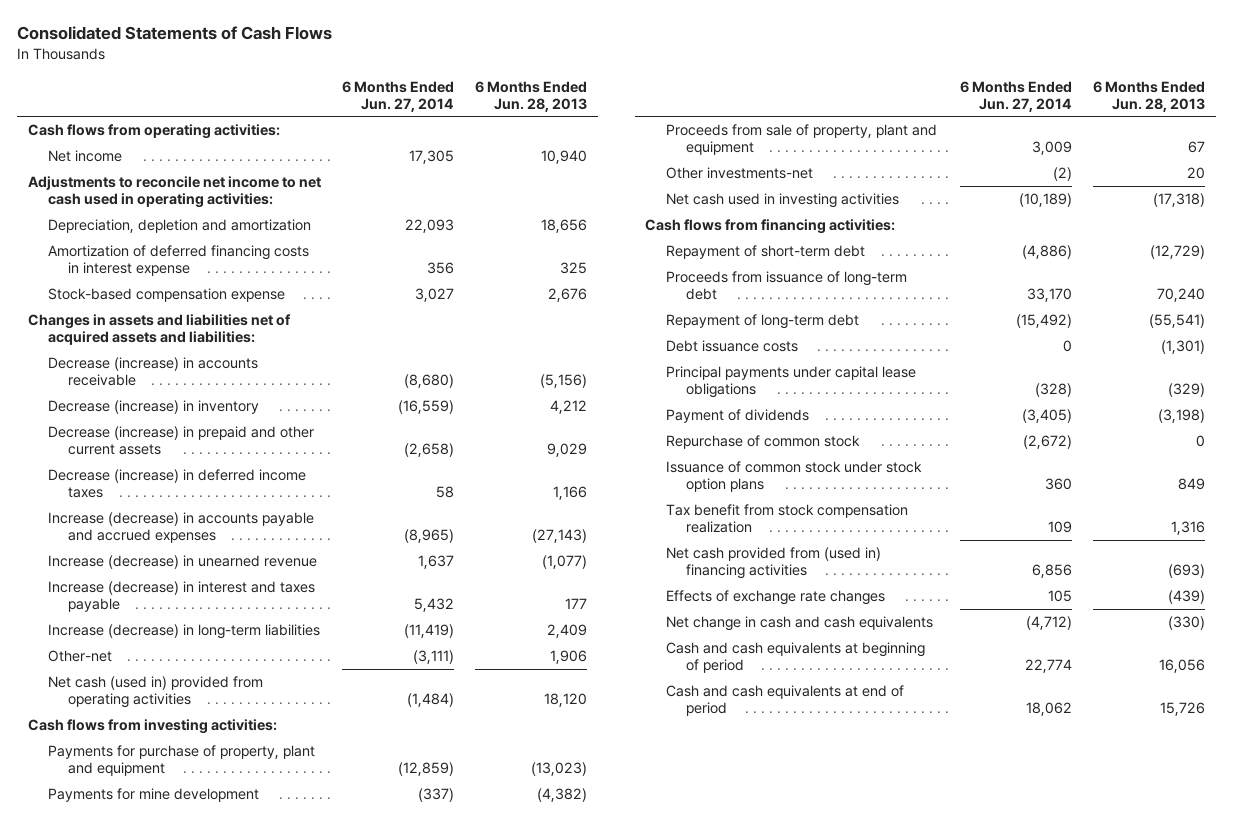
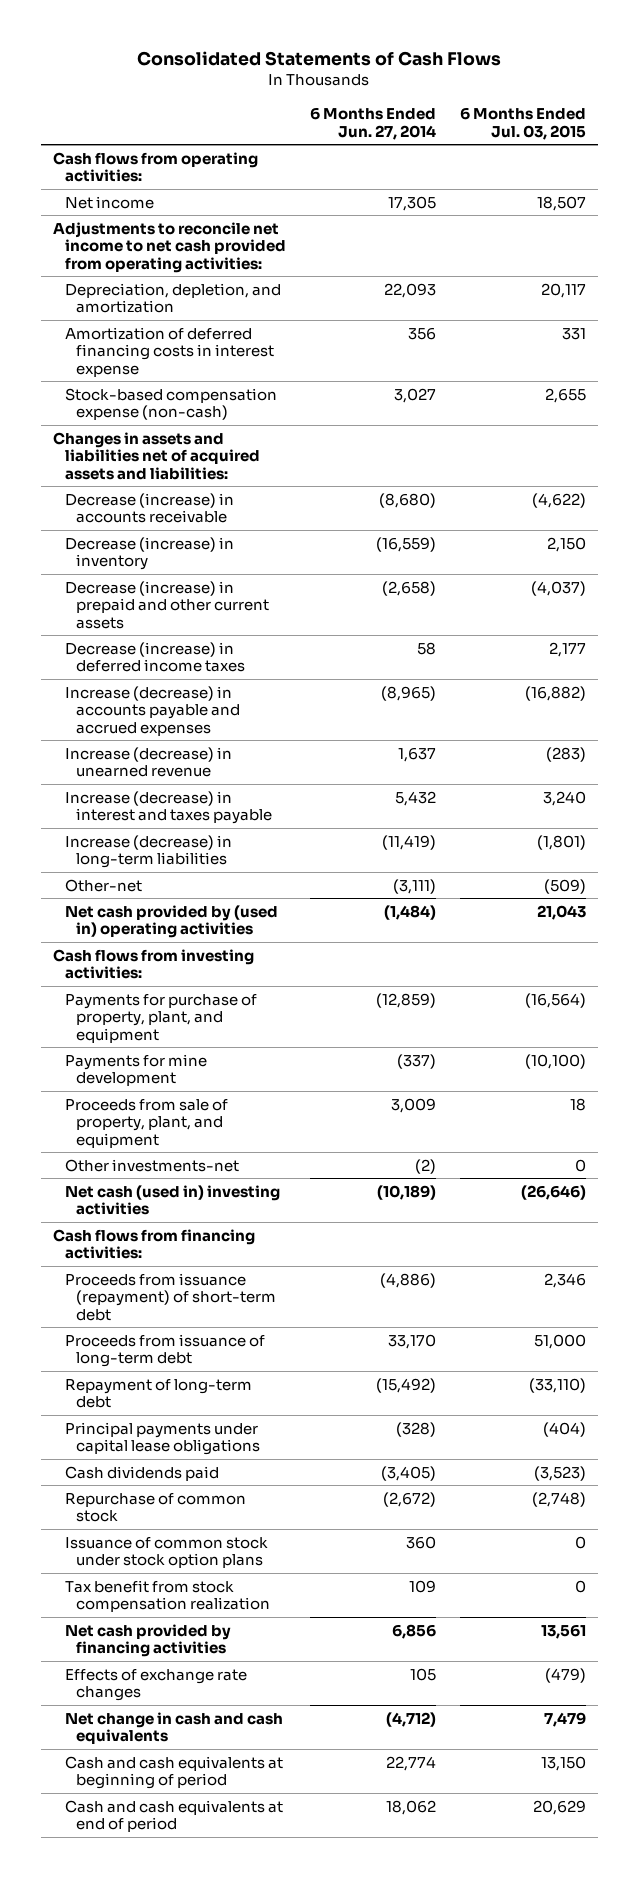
- | 6 Months Ended Jun. 27, 2014 | 6 Months Ended Jun. 28, 2013
+ | 6 Months Ended Jun. 27, 2014 | 6 Months Ended Jul. 03, 2015
- Adjustments to reconcile net income to net cash used in operating activities:
- Depreciation, depletion and amortization | 22,093 | 18,656
+ Adjustments to reconcile net income to net cash provided from operating activities:
+ Depreciation, depletion, and amortization | 22,093 | 20,117
- Stock-based compensation expense | 3,027 | 2,676
+ Stock-based compensation expense (non-cash) | 3,027 | 2,655
- Net cash (used in) provided from operating activities | (1,484) | 18,120
+ Net cash provided by (used in) operating activities | (1,484) | 21,043
- Payments for purchase of property, plant and equipment | (12,859) | (13,023)
+ Payments for purchase of property, plant, and equipment | (12,859) | (16,564)
- Proceeds from sale of property, plant and equipment | 3,009 | 67
+ Proceeds from sale of property, plant, and equipment | 3,009 | 18
- Net cash used in investing activities | (10,189) | (17,318)
+ Net cash (used in) investing activities | (10,189) | (26,646)
- Repayment of short-term debt | (4,886) | (12,729)
+ Proceeds from issuance (repayment) of short-term debt | (4,886) | 2,346
- Debt issuance costs | 0 | (1,301)
- Payment of dividends | (3,405) | (3,198)
+ Cash dividends paid | (3,405) | (3,523)
- Net cash provided from (used in) financing activities | 6,856 | (693)
+ Net cash provided by financing activities | 6,856 | 13,561

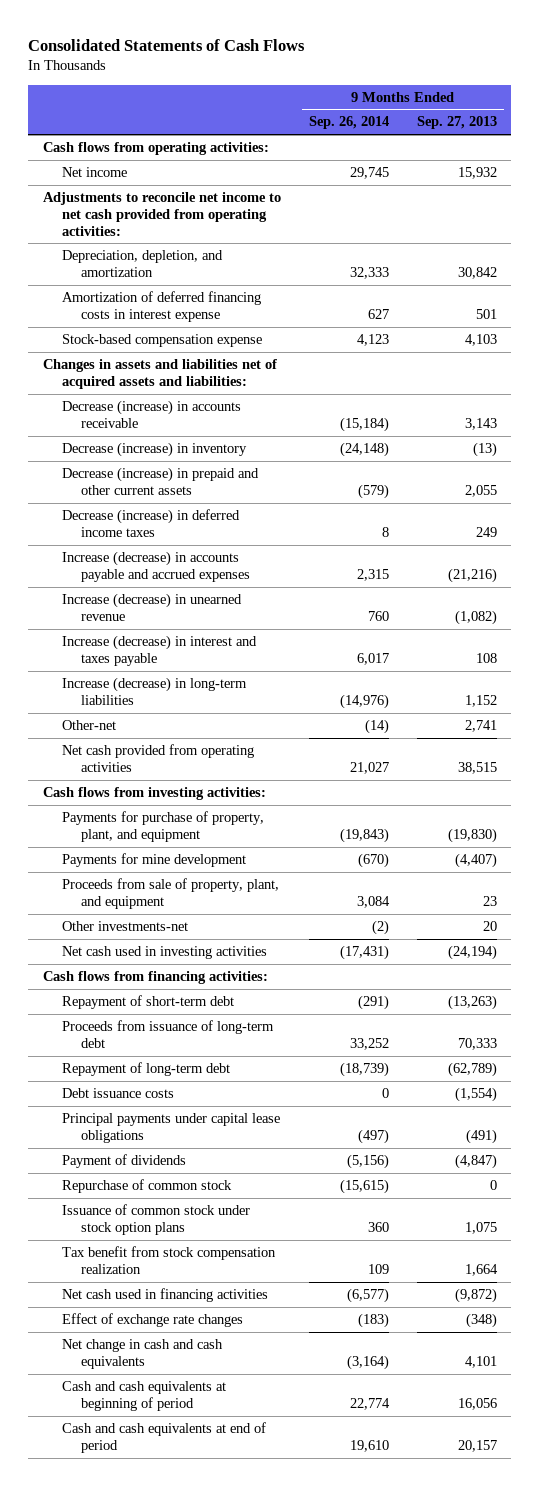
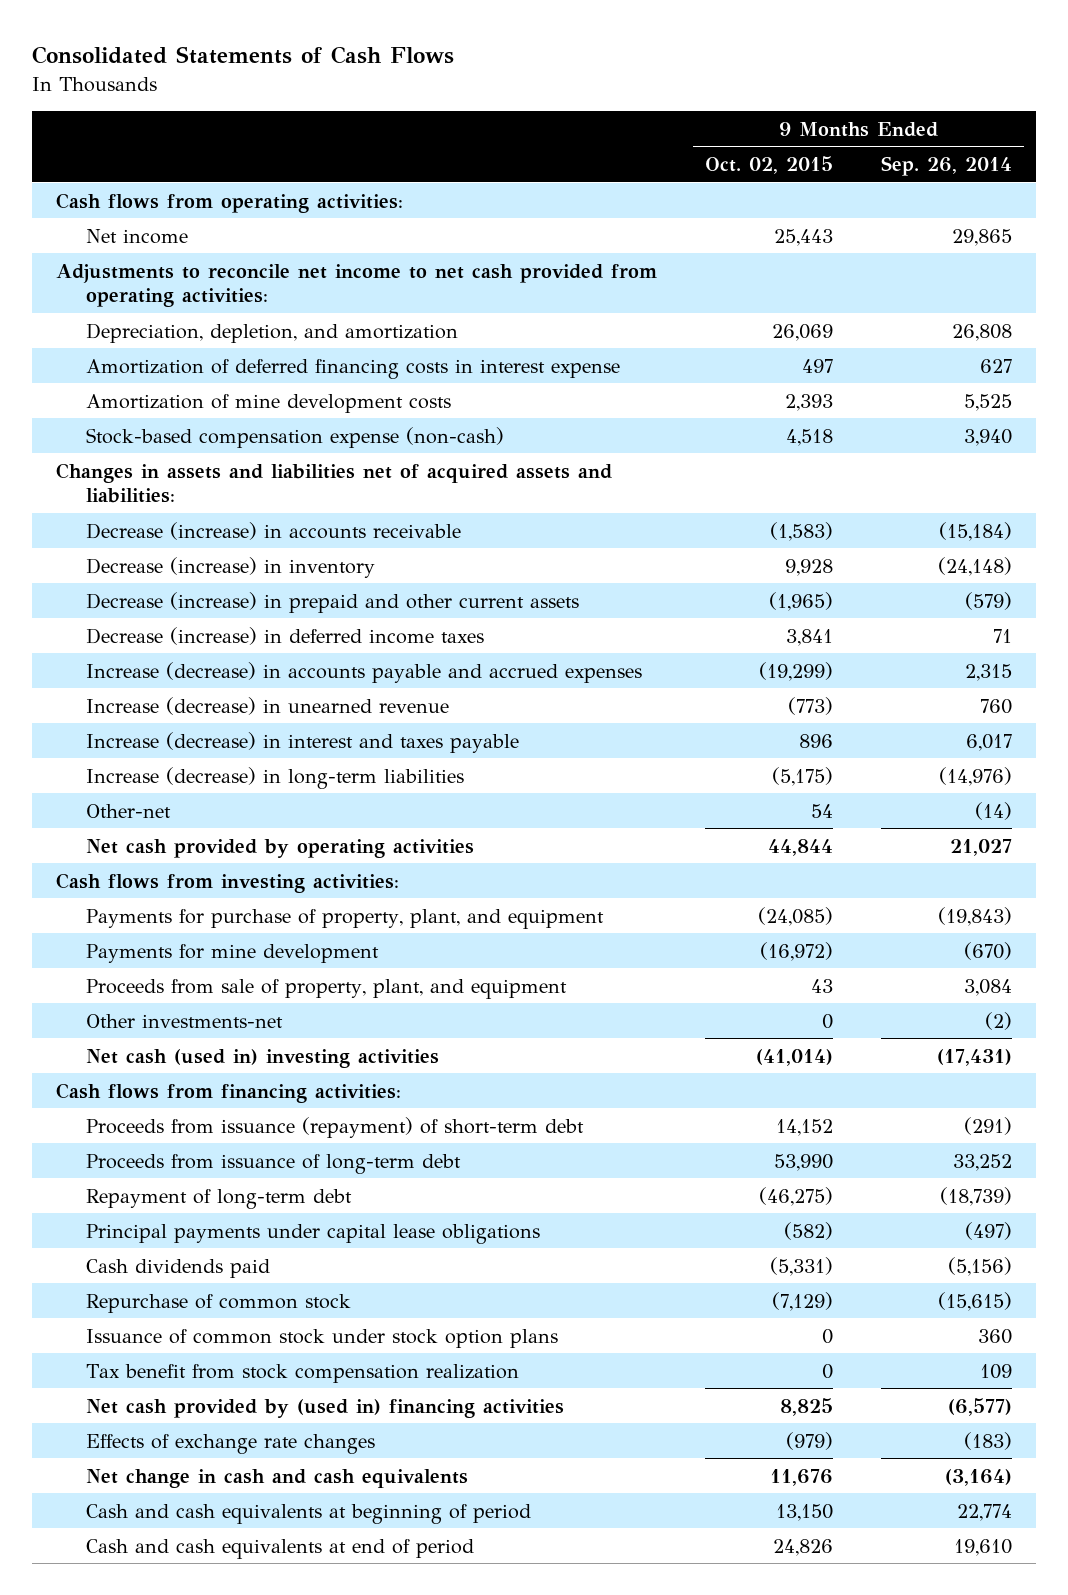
- | 9 Months Ended Sep. 26, 2014 | 9 Months Ended Sep. 27, 2013
+ | 9 Months Ended Oct. 02, 2015 | 9 Months Ended Sep. 26, 2014
- Net income | 29,745 | 15,932
+ Net income | 25,443 | 29,865
- Depreciation, depletion, and amortization | 32,333 | 30,842
+ Depreciation, depletion, and amortization | 26,069 | 26,808
- Stock-based compensation expense | 4,123 | 4,103
+ Amortization of mine development costs | 2,393 | 5,525
+ Stock-based compensation expense (non-cash) | 4,518 | 3,940
- Decrease (increase) in deferred income taxes | 8 | 249
+ Decrease (increase) in deferred income taxes | 3,841 | 71
- Net cash provided from operating activities | 21,027 | 38,515
+ Net cash provided by operating activities | 44,844 | 21,027
- Net cash used in investing activities | (17,431) | (24,194)
+ Net cash (used in) investing activities | (41,014) | (17,431)
- Repayment of short-term debt | (291) | (13,263)
+ Proceeds from issuance (repayment) of short-term debt | 14,152 | (291)
- Debt issuance costs | 0 | (1,554)
- Payment of dividends | (5,156) | (4,847)
+ Cash dividends paid | (5,331) | (5,156)
- Net cash used in financing activities | (6,577) | (9,872)
- Effect of exchange rate changes | (183) | (348)
+ Net cash provided by (used in) financing activities | 8,825 | (6,577)
+ Effects of exchange rate changes | (979) | (183)

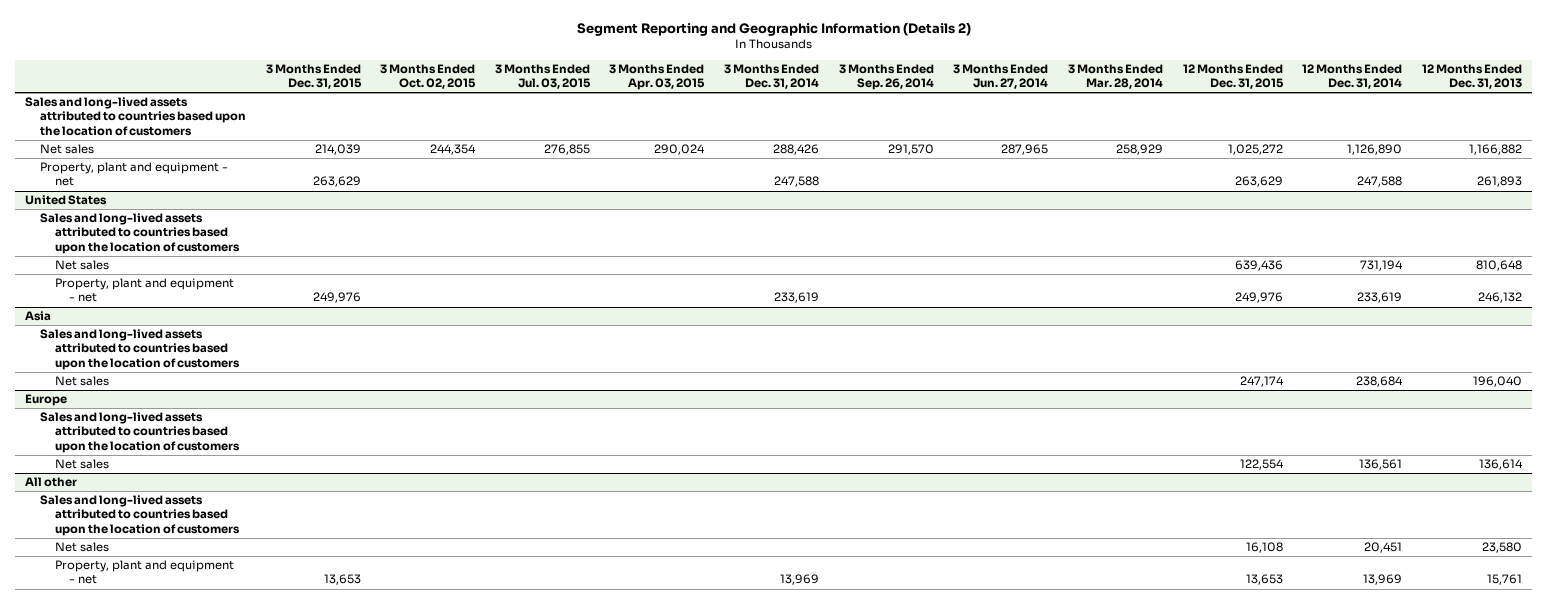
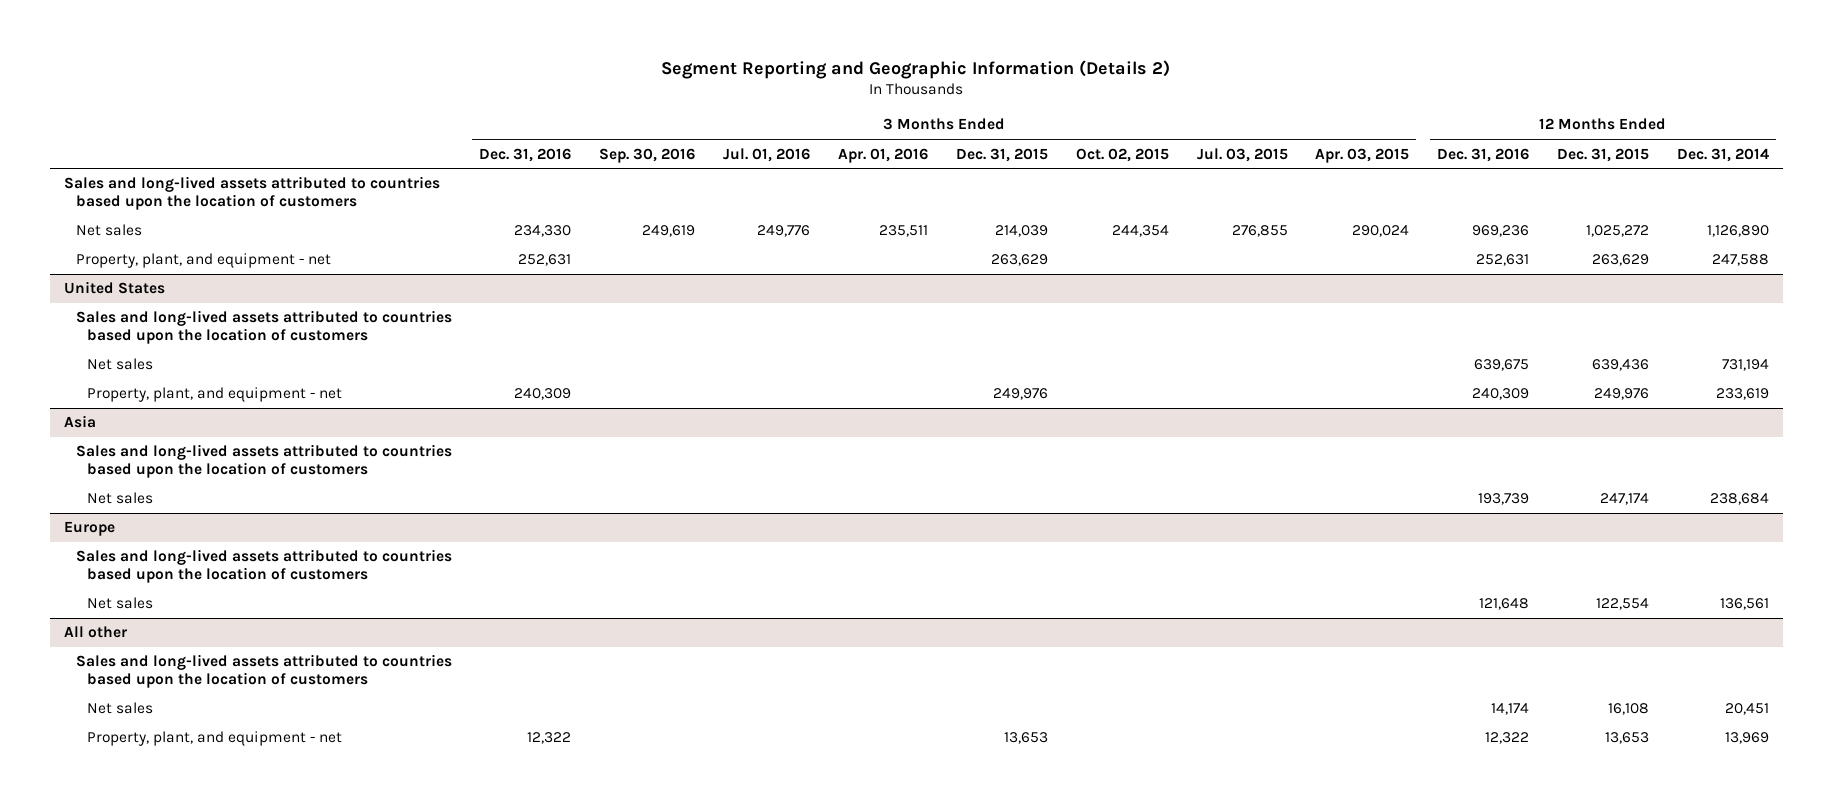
- | 3 Months Ended Dec. 31, 2015 | 3 Months Ended Oct. 02, 2015 | 3 Months Ended Jul. 03, 2015 | 3 Months Ended Apr. 03, 2015 | 3 Months Ended Dec. 31, 2014 | 3 Months Ended Sep. 26, 2014 | 3 Months Ended Jun. 27, 2014 | 3 Months Ended Mar. 28, 2014 | 12 Months Ended Dec. 31, 2015 | 12 Months Ended Dec. 31, 2014 | 12 Months Ended Dec. 31, 2013
+ | 3 Months Ended Dec. 31, 2016 | 3 Months Ended Sep. 30, 2016 | 3 Months Ended Jul. 01, 2016 | 3 Months Ended Apr. 01, 2016 | 3 Months Ended Dec. 31, 2015 | 3 Months Ended Oct. 02, 2015 | 3 Months Ended Jul. 03, 2015 | 3 Months Ended Apr. 03, 2015 | 12 Months Ended Dec. 31, 2016 | 12 Months Ended Dec. 31, 2015 | 12 Months Ended Dec. 31, 2014
- Property, plant and equipment - net | 263,629 | | | | 247,588 | | | | 263,629 | 247,588 | 261,893
+ Property, plant, and equipment - net | 252,631 | | | | 263,629 | | | | 252,631 | 263,629 | 247,588
@ United States
- Property, plant and equipment - net | 249,976 | | | | 233,619 | | | | 249,976 | 233,619 | 246,132
+ Property, plant, and equipment - net | 240,309 | | | | 249,976 | | | | 240,309 | 249,976 | 233,619
@ All other
- Property, plant and equipment - net | 13,653 | | | | 13,969 | | | | 13,653 | 13,969 | 15,761
+ Property, plant, and equipment - net | 12,322 | | | | 13,653 | | | | 12,322 | 13,653 | 13,969

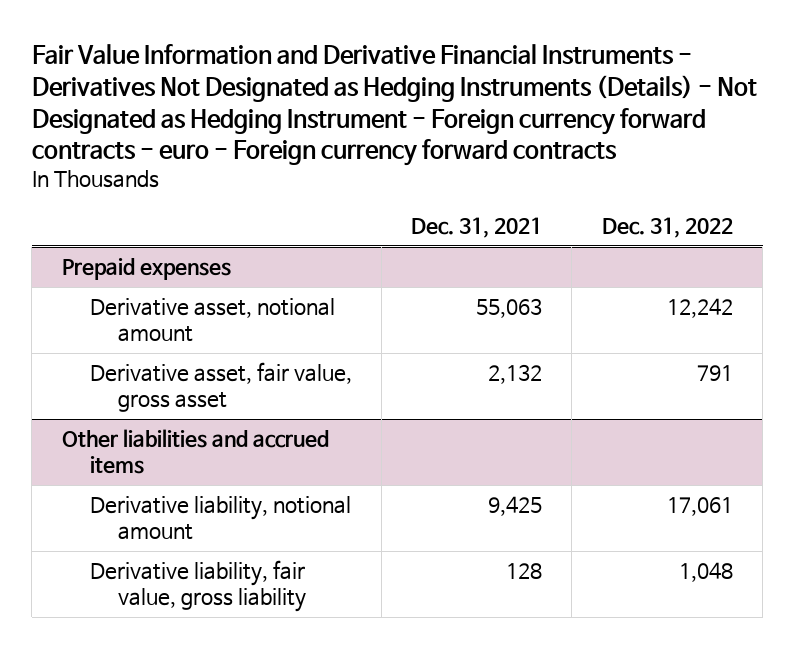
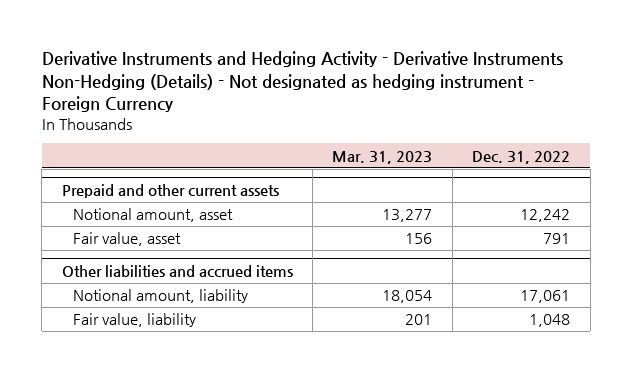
- Fair Value Information and Derivative Financial Instruments - Derivatives Not Designated as Hedging Instruments (Details) - Not Designated as Hedging Instrument - Foreign currency forward contracts - euro - Foreign currency forward contracts
+ Derivative Instruments and Hedging Activity - Derivative Instruments Non-Hedging (Details) - Not designated as hedging instrument - Foreign Currency
- | Dec. 31, 2021 | Dec. 31, 2022
+ | Mar. 31, 2023 | Dec. 31, 2022
- Prepaid expenses
- Derivative asset, notional amount | 55,063 | 12,242
- Derivative asset, fair value, gross asset | 2,132 | 791
+ Prepaid and other current assets
+ Notional amount, asset | 13,277 | 12,242
+ Fair value, asset | 156 | 791
@ Other liabilities and accrued items
- Derivative liability, notional amount | 9,425 | 17,061
- Derivative liability, fair value, gross liability | 128 | 1,048
+ Notional amount, liability | 18,054 | 17,061
+ Fair value, liability | 201 | 1,048

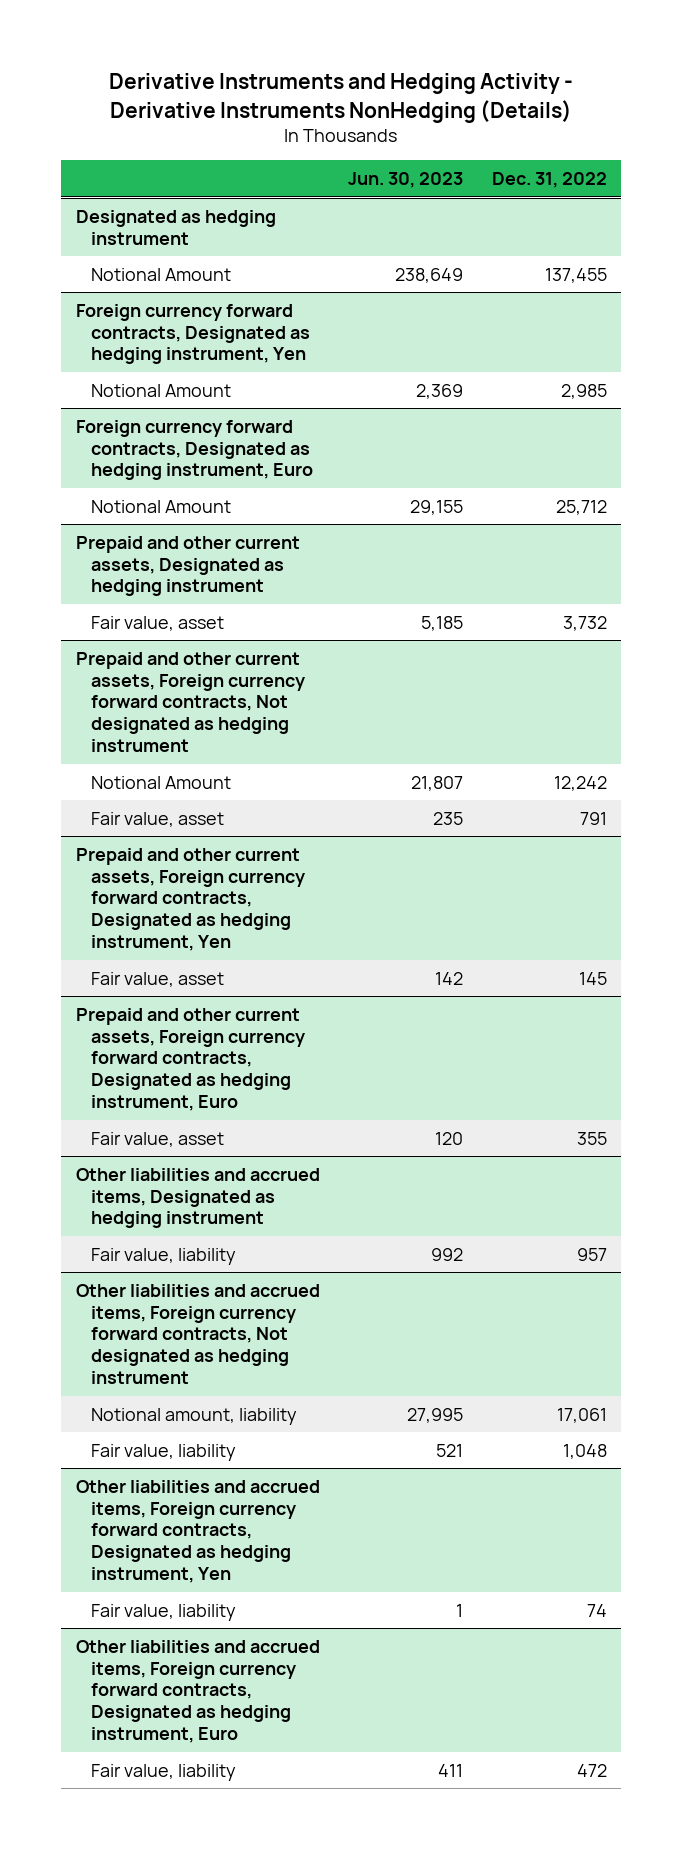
- Derivative Instruments and Hedging Activity - Derivative Instruments Non-Hedging (Details) - Not designated as hedging instrument - Foreign Currency
+ Derivative Instruments and Hedging Activity - Derivative Instruments NonHedging (Details)
- | Mar. 31, 2023 | Dec. 31, 2022
+ | Jun. 30, 2023 | Dec. 31, 2022
- Prepaid and other current assets
- Notional amount, asset | 13,277 | 12,242
+ Designated as hedging instrument
+ Notional Amount | 238,649 | 137,455
+ Foreign currency forward contracts, Designated as hedging instrument, Yen
+ Notional Amount | 2,369 | 2,985
+ Foreign currency forward contracts, Designated as hedging instrument, Euro
+ Notional Amount | 29,155 | 25,712
+ Prepaid and other current assets, Designated as hedging instrument
+ Fair value, asset | 5,185 | 3,732
+ Prepaid and other current assets, Foreign currency forward contracts, Not designated as hedging instrument
+ Notional Amount | 21,807 | 12,242
- Other liabilities and accrued items
+ Prepaid and other current assets, Foreign currency forward contracts, Designated as hedging instrument, Yen
+ Fair value, asset | 142 | 145
+ Prepaid and other current assets, Foreign currency forward contracts, Designated as hedging instrument, Euro
+ Fair value, asset | 120 | 355
+ Other liabilities and accrued items, Designated as hedging instrument
+ Fair value, liability | 992 | 957
+ Other liabilities and accrued items, Foreign currency forward contracts, Not designated as hedging instrument
+ Other liabilities and accrued items, Foreign currency forward contracts, Designated as hedging instrument, Yen
+ Fair value, liability | 1 | 74
+ Other liabilities and accrued items, Foreign currency forward contracts, Designated as hedging instrument, Euro
+ Fair value, liability | 411 | 472

